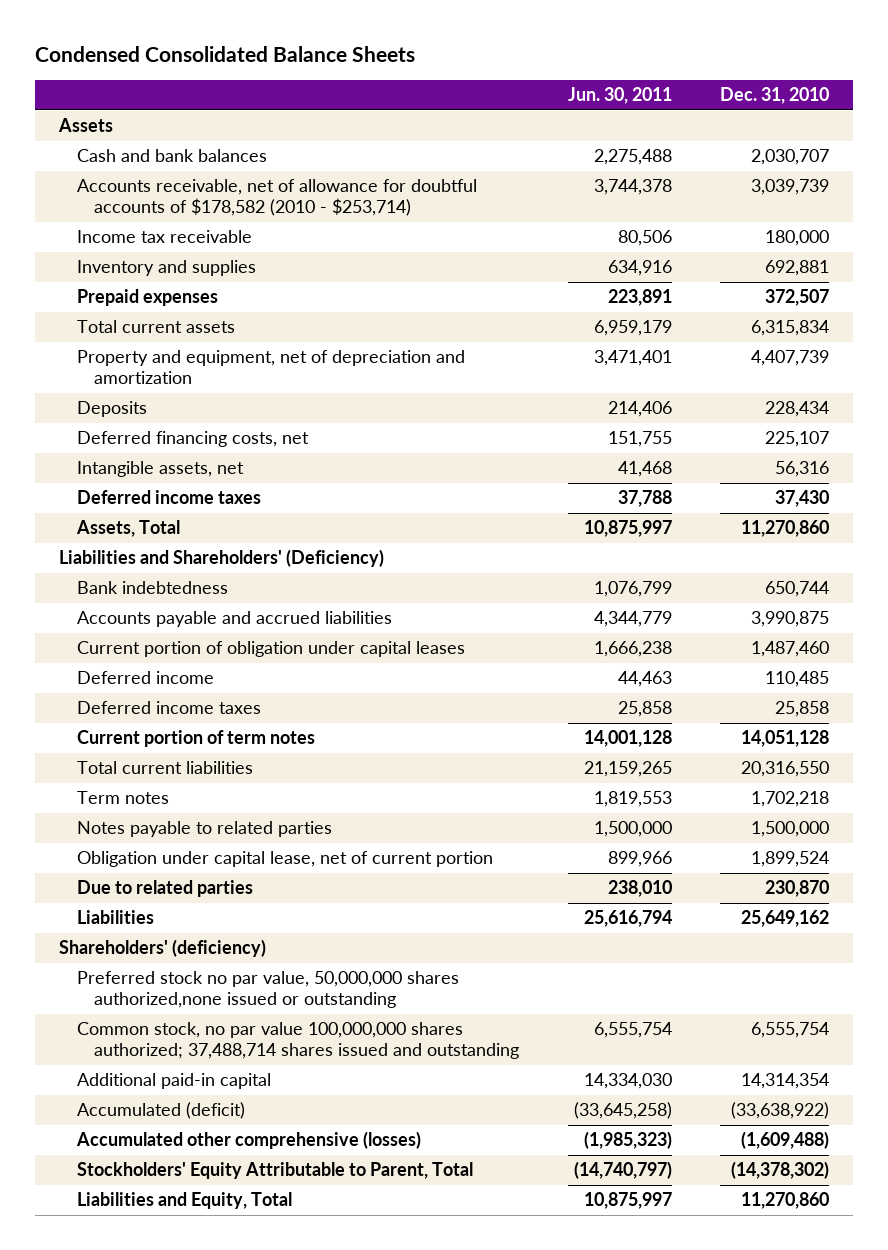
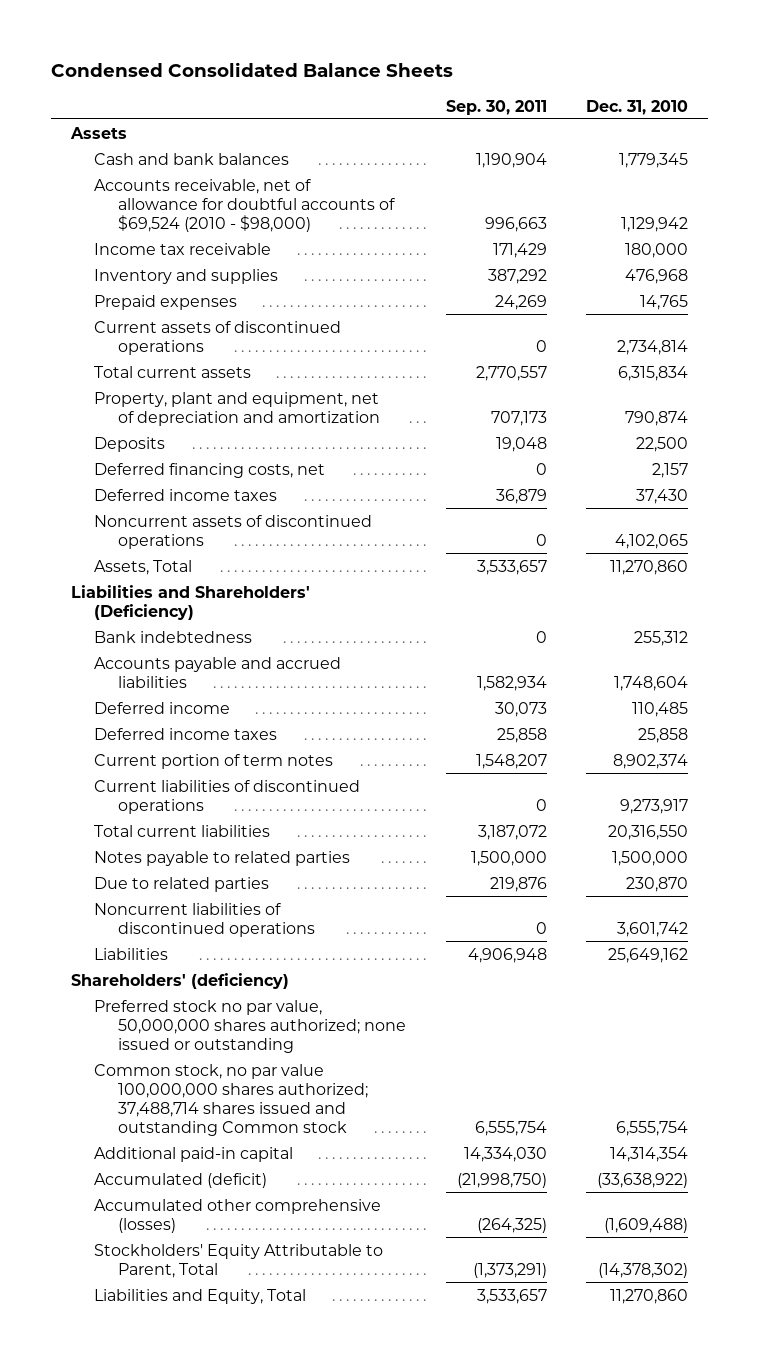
- | Jun. 30, 2011 | Dec. 31, 2010
+ | Sep. 30, 2011 | Dec. 31, 2010
- Cash and bank balances | 2,275,488 | 2,030,707
- Accounts receivable, net of allowance for doubtful accounts of $178,582 (2010 - $253,714) | 3,744,378 | 3,039,739
+ Cash and bank balances | 1,190,904 | 1,779,345
+ Accounts receivable, net of allowance for doubtful accounts of $69,524 (2010 - $98,000) | 996,663 | 1,129,942
- Inventory and supplies | 634,916 | 692,881
- Prepaid expenses | 223,891 | 372,507
+ Inventory and supplies | 387,292 | 476,968
+ Prepaid expenses | 24,269 | 14,765
+ Current assets of discontinued operations | 0 | 2,734,814
- Property and equipment, net of depreciation and amortization | 3,471,401 | 4,407,739
- Deposits | 214,406 | 228,434
- Deferred financing costs, net | 151,755 | 225,107
- Intangible assets, net | 41,468 | 56,316
+ Property, plant and equipment, net of depreciation and amortization | 707,173 | 790,874
+ Deposits | 19,048 | 22,500
+ Deferred financing costs, net | 0 | 2,157
+ Noncurrent assets of discontinued operations | 0 | 4,102,065
- Bank indebtedness | 1,076,799 | 650,744
- Accounts payable and accrued liabilities | 4,344,779 | 3,990,875
- Current portion of obligation under capital leases | 1,666,238 | 1,487,460
+ Bank indebtedness | 0 | 255,312
+ Accounts payable and accrued liabilities | 1,582,934 | 1,748,604
- Current portion of term notes | 14,001,128 | 14,051,128
+ Current portion of term notes | 1,548,207 | 8,902,374
+ Current liabilities of discontinued operations | 0 | 9,273,917
- Term notes | 1,819,553 | 1,702,218
- Obligation under capital lease, net of current portion | 899,966 | 1,899,524
+ Noncurrent liabilities of discontinued operations | 0 | 3,601,742
- Preferred stock no par value, 50,000,000 shares authorized,none issued or outstanding
- Common stock, no par value 100,000,000 shares authorized; 37,488,714 shares issued and outstanding | 6,555,754 | 6,555,754
+ Preferred stock no par value, 50,000,000 shares authorized; none issued or outstanding
+ Common stock, no par value 100,000,000 shares authorized; 37,488,714 shares issued and outstanding Common stock | 6,555,754 | 6,555,754

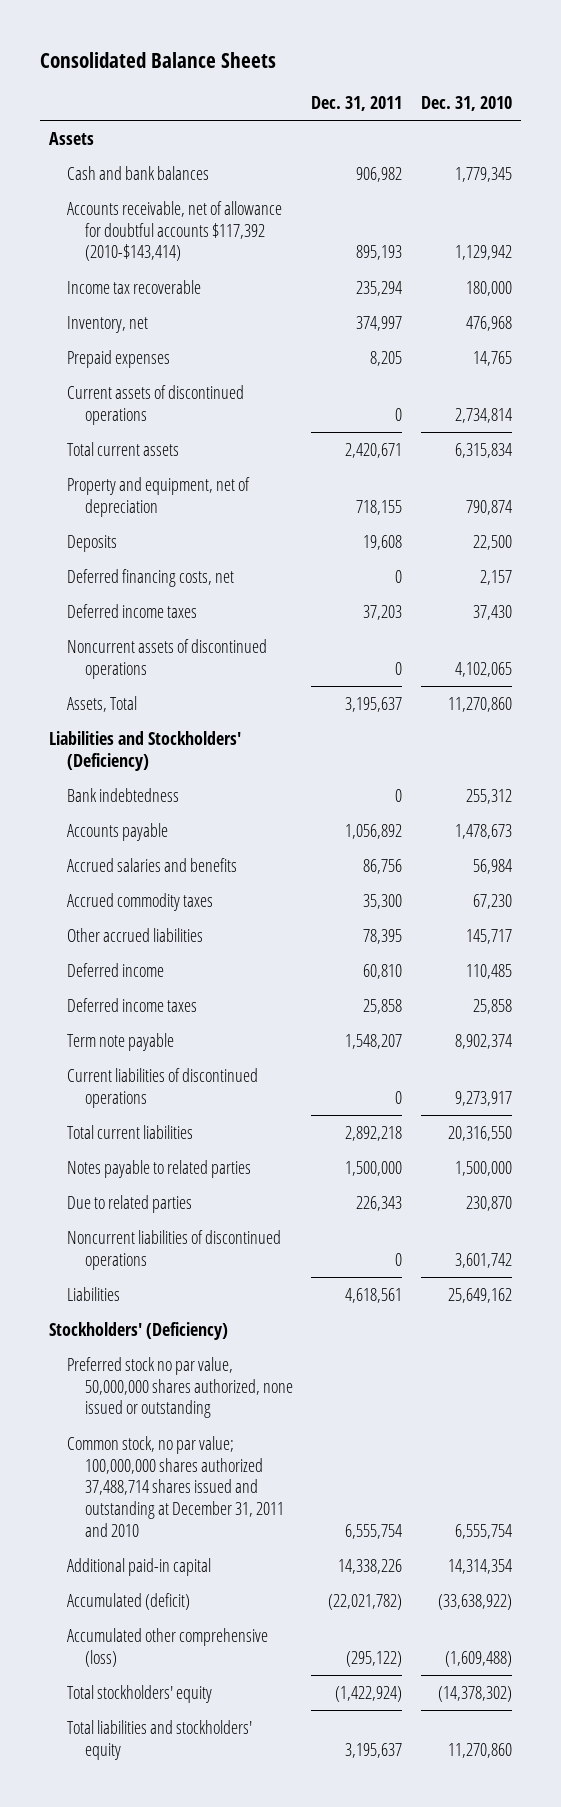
- Condensed Consolidated Balance Sheets
+ Consolidated Balance Sheets
- | Sep. 30, 2011 | Dec. 31, 2010
+ | Dec. 31, 2011 | Dec. 31, 2010
- Accounts receivable, net of allowance for doubtful accounts of $69,524 (2010 - $98,000) | 996,663 | 1,129,942
- Income tax receivable | 171,429 | 180,000
- Inventory and supplies | 387,292 | 476,968
+ Accounts receivable, net of allowance for doubtful accounts $117,392 (2010-$143,414) | 895,193 | 1,129,942
+ Income tax recoverable | 235,294 | 180,000
+ Inventory, net | 374,997 | 476,968
- Property, plant and equipment, net of depreciation and amortization | 707,173 | 790,874
+ Property and equipment, net of depreciation | 718,155 | 790,874
- Liabilities and Shareholders' (Deficiency)
+ Liabilities and Stockholders' (Deficiency)
- Accounts payable and accrued liabilities | 1,582,934 | 1,748,604
+ Accounts payable | 1,056,892 | 1,478,673
+ Accrued salaries and benefits | 86,756 | 56,984
+ Accrued commodity taxes | 35,300 | 67,230
+ Other accrued liabilities | 78,395 | 145,717
- Current portion of term notes | 1,548,207 | 8,902,374
+ Term note payable | 1,548,207 | 8,902,374
- Shareholders' (deficiency)
- Preferred stock no par value, 50,000,000 shares authorized; none issued or outstanding
- Common stock, no par value 100,000,000 shares authorized; 37,488,714 shares issued and outstanding Common stock | 6,555,754 | 6,555,754
+ Stockholders' (Deficiency)
+ Preferred stock no par value, 50,000,000 shares authorized, none issued or outstanding
+ Common stock, no par value; 100,000,000 shares authorized 37,488,714 shares issued and outstanding at December 31, 2011 and 2010 | 6,555,754 | 6,555,754
- Accumulated other comprehensive (losses) | (264,325) | (1,609,488)
- Stockholders' Equity Attributable to Parent, Total | (1,373,291) | (14,378,302)
- Liabilities and Equity, Total | 3,533,657 | 11,270,860
+ Accumulated other comprehensive (loss) | (295,122) | (1,609,488)
+ Total stockholders' equity | (1,422,924) | (14,378,302)
+ Total liabilities and stockholders' equity | 3,195,637 | 11,270,860

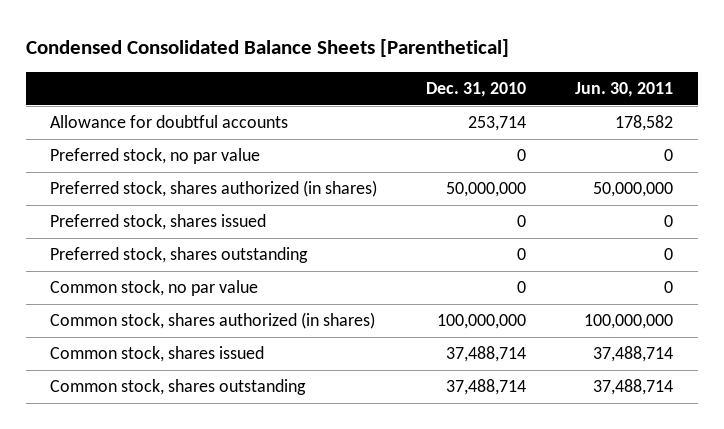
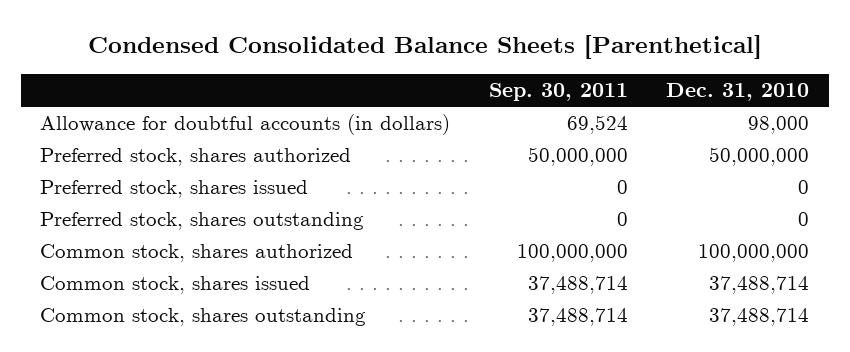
- | Dec. 31, 2010 | Jun. 30, 2011
+ | Sep. 30, 2011 | Dec. 31, 2010
- Allowance for doubtful accounts | 253,714 | 178,582
- Preferred stock, no par value | 0 | 0
- Preferred stock, shares authorized (in shares) | 50,000,000 | 50,000,000
+ Allowance for doubtful accounts (in dollars) | 69,524 | 98,000
+ Preferred stock, shares authorized | 50,000,000 | 50,000,000
- Common stock, no par value | 0 | 0
- Common stock, shares authorized (in shares) | 100,000,000 | 100,000,000
+ Common stock, shares authorized | 100,000,000 | 100,000,000

